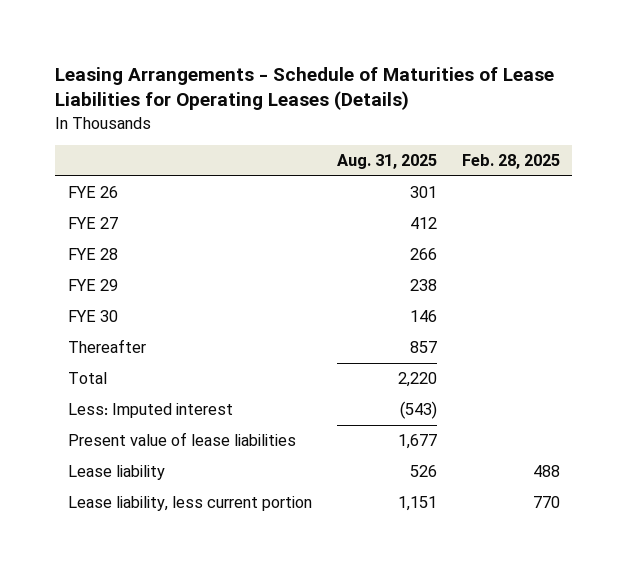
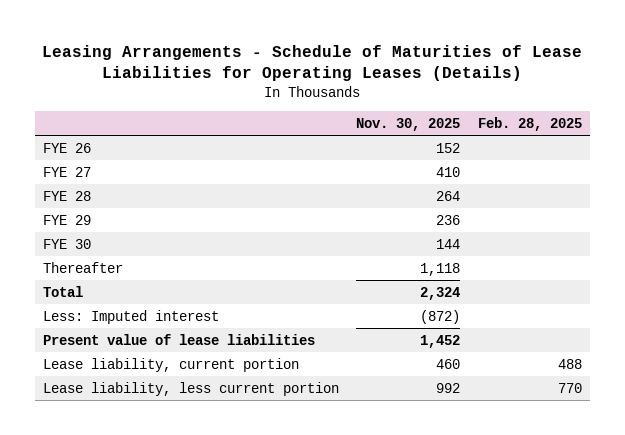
- | Aug. 31, 2025 | Feb. 28, 2025
+ | Nov. 30, 2025 | Feb. 28, 2025
- Lease liability | 526 | 488
+ Lease liability, current portion | 460 | 488

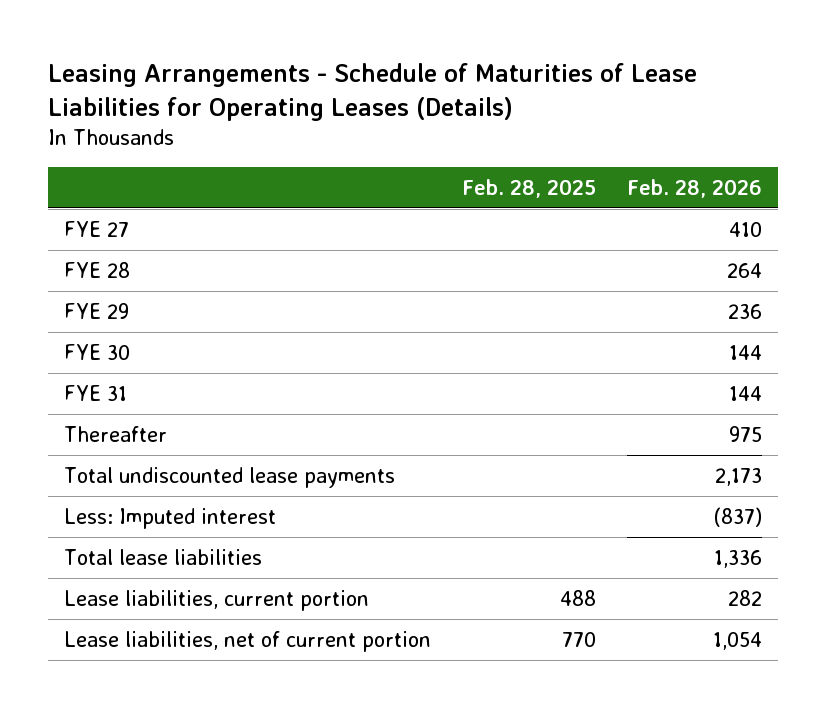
- | Nov. 30, 2025 | Feb. 28, 2025
+ | Feb. 28, 2025 | Feb. 28, 2026
- FYE 26 | 152 |
+ FYE 31 | | 144
- Total | 2,324 |
+ Total undiscounted lease payments | | 2,173
- Present value of lease liabilities | 1,452 |
- Lease liability, current portion | 460 | 488
- Lease liability, less current portion | 992 | 770
+ Total lease liabilities | | 1,336
+ Lease liabilities, current portion | 488 | 282
+ Lease liabilities, net of current portion | 770 | 1,054

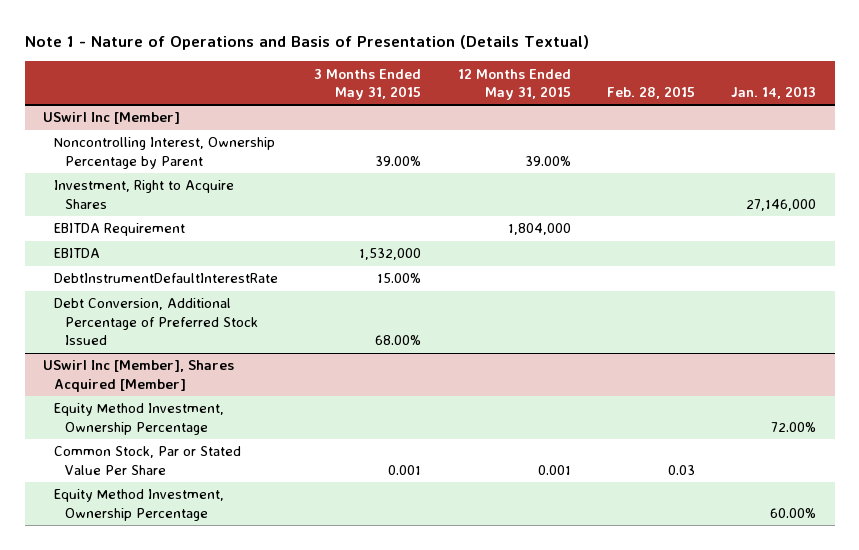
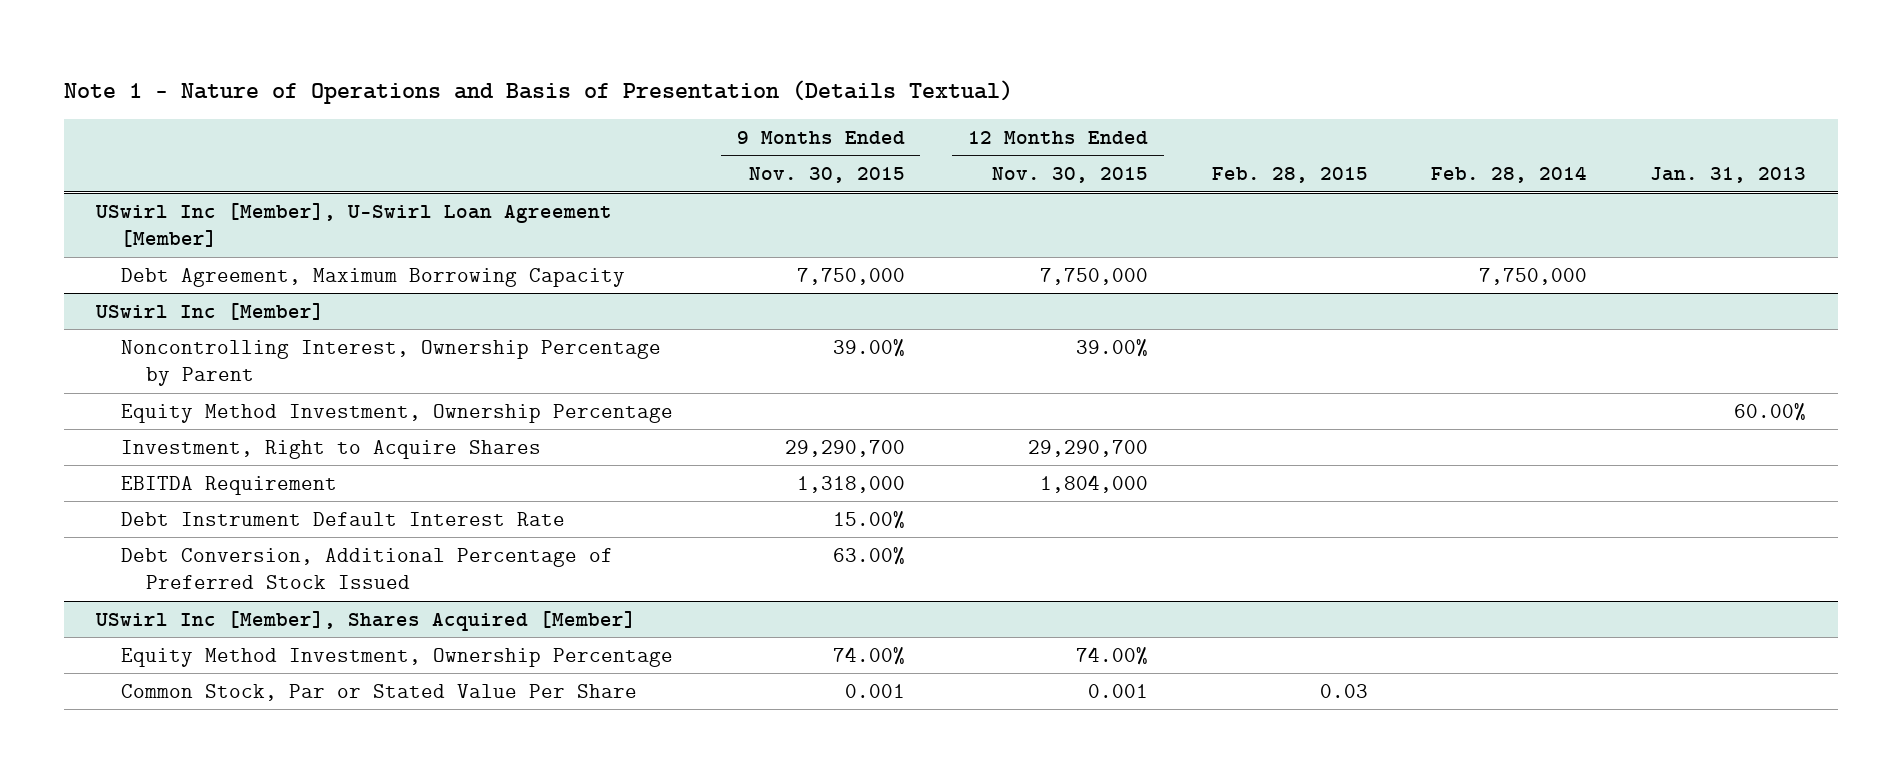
- | 3 Months Ended May 31, 2015 | 12 Months Ended May 31, 2015 | Feb. 28, 2015 | Jan. 14, 2013
+ | 9 Months Ended Nov. 30, 2015 | 12 Months Ended Nov. 30, 2015 | Feb. 28, 2015 | Feb. 28, 2014 | Jan. 31, 2013
+ USwirl Inc [Member], U-Swirl Loan Agreement [Member]
+ Debt Agreement, Maximum Borrowing Capacity | 7,750,000 | 7,750,000 | | 7,750,000 |
@ USwirl Inc [Member]
+ Equity Method Investment, Ownership Percentage | | | | | 60.00%
- EBITDA | 1,532,000 | | |
- DebtInstrumentDefaultInterestRate | 15.00% | | |
+ Debt Instrument Default Interest Rate | 15.00% | | | |
@ USwirl Inc [Member], Shares Acquired [Member]
- Equity Method Investment, Ownership Percentage | | | | 60.00%

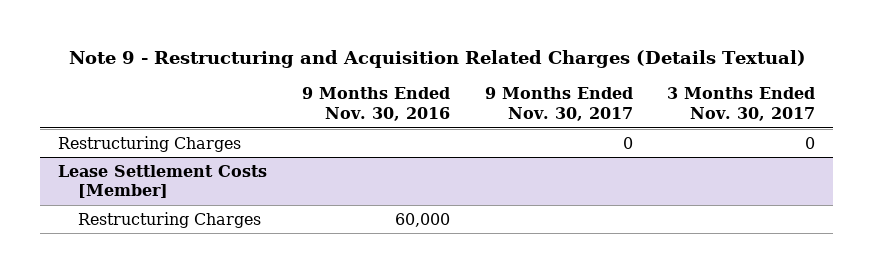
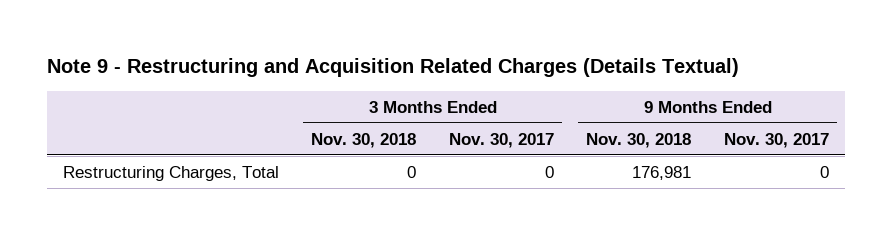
- | 9 Months Ended Nov. 30, 2016 | 9 Months Ended Nov. 30, 2017 | 3 Months Ended Nov. 30, 2017
+ | 3 Months Ended Nov. 30, 2018 | 3 Months Ended Nov. 30, 2017 | 9 Months Ended Nov. 30, 2018 | 9 Months Ended Nov. 30, 2017
- Restructuring Charges | | 0 | 0
- Lease Settlement Costs [Member]
- Restructuring Charges | 60,000 | |
+ Restructuring Charges, Total | 0 | 0 | 176,981 | 0

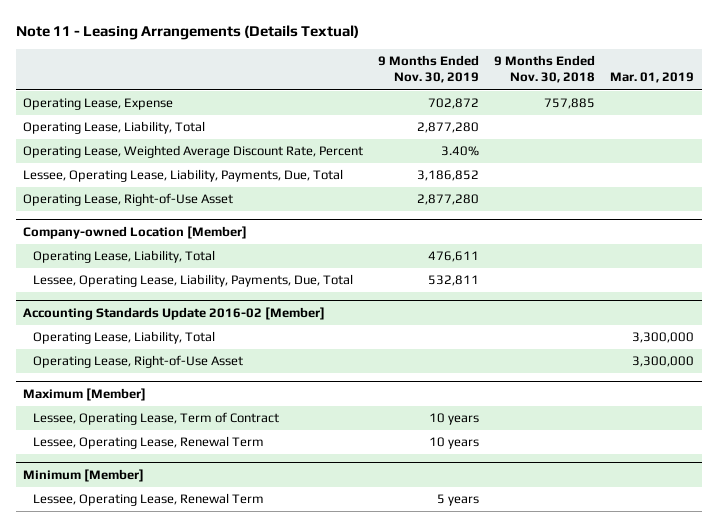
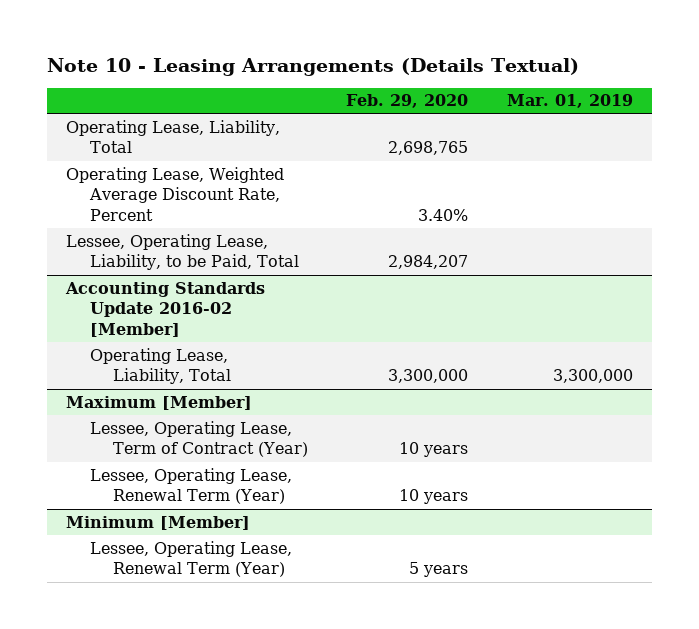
- Note 11 - Leasing Arrangements (Details Textual)
+ Note 10 - Leasing Arrangements (Details Textual)
- | 9 Months Ended Nov. 30, 2019 | 9 Months Ended Nov. 30, 2018 | Mar. 01, 2019
+ | Feb. 29, 2020 | Mar. 01, 2019
- Operating Lease, Expense | 702,872 | 757,885 |
- Lessee, Operating Lease, Liability, Payments, Due, Total | 3,186,852 | |
- Operating Lease, Right-of-Use Asset | 2,877,280 | |
- Company-owned Location [Member]
- Operating Lease, Liability, Total | 476,611 | |
- Lessee, Operating Lease, Liability, Payments, Due, Total | 532,811 | |
+ Lessee, Operating Lease, Liability, to be Paid, Total | 2,984,207 |
@ Accounting Standards Update 2016-02 [Member]
- Operating Lease, Right-of-Use Asset | | | 3,300,000
@ Maximum [Member]
- Lessee, Operating Lease, Term of Contract | 10 years | |
- Lessee, Operating Lease, Renewal Term | 10 years | |
+ Lessee, Operating Lease, Term of Contract (Year) | 10 years |
+ Lessee, Operating Lease, Renewal Term (Year) | 10 years |
@ Minimum [Member]
- Lessee, Operating Lease, Renewal Term | 5 years | |
+ Lessee, Operating Lease, Renewal Term (Year) | 5 years |

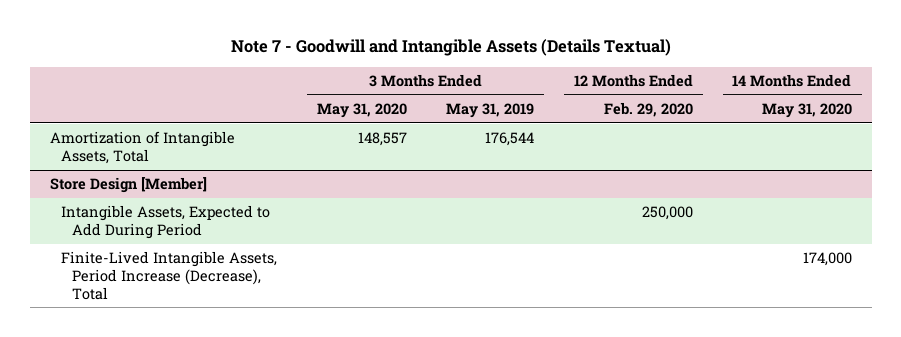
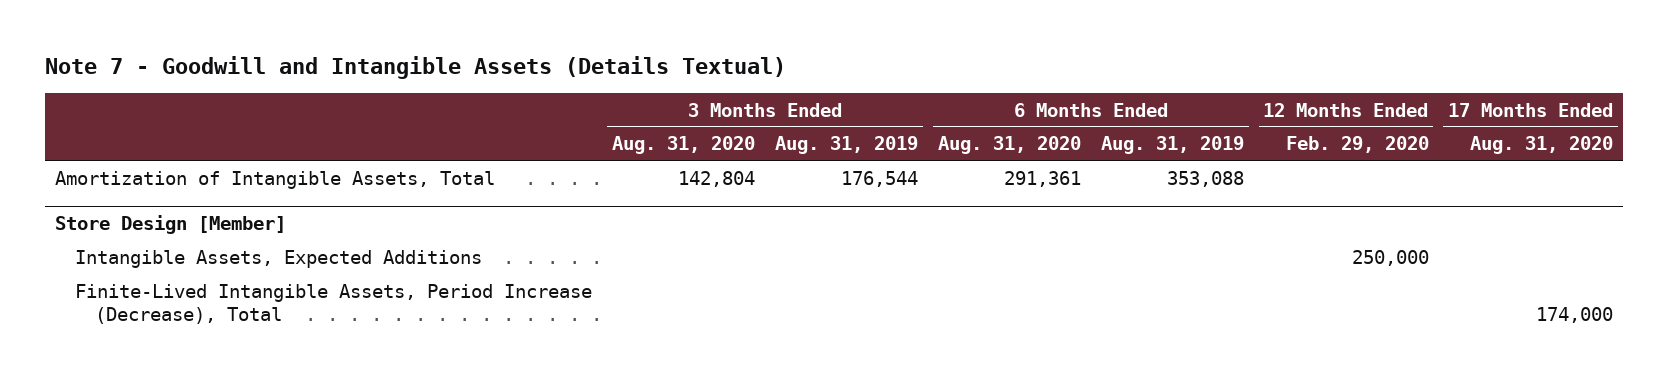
- | 3 Months Ended May 31, 2020 | 3 Months Ended May 31, 2019 | 12 Months Ended Feb. 29, 2020 | 14 Months Ended May 31, 2020
+ | 3 Months Ended Aug. 31, 2020 | 3 Months Ended Aug. 31, 2019 | 6 Months Ended Aug. 31, 2020 | 6 Months Ended Aug. 31, 2019 | 12 Months Ended Feb. 29, 2020 | 17 Months Ended Aug. 31, 2020
@ Store Design [Member]
- Intangible Assets, Expected to Add During Period | | | 250,000 |
+ Intangible Assets, Expected Additions | | | | | 250,000 |

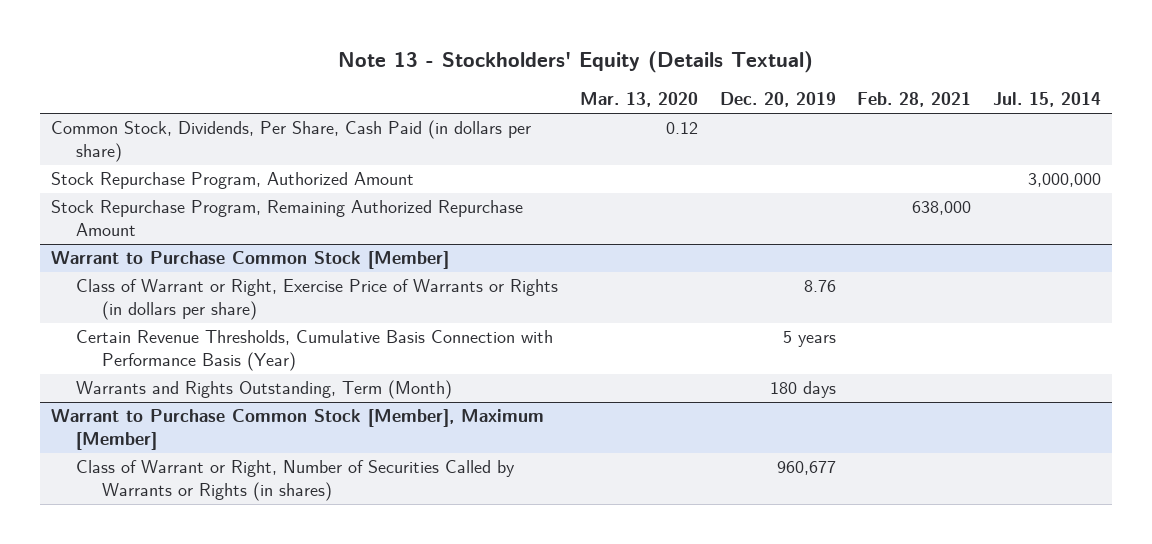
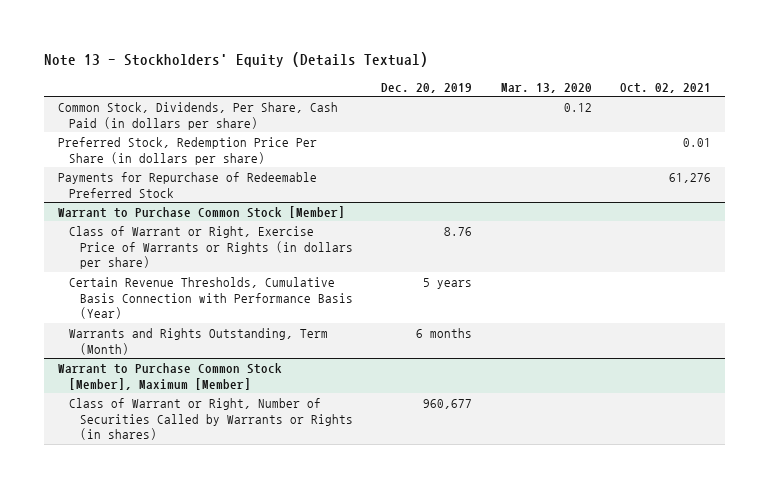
- | Mar. 13, 2020 | Dec. 20, 2019 | Feb. 28, 2021 | Jul. 15, 2014
+ | Dec. 20, 2019 | Mar. 13, 2020 | Oct. 02, 2021
- Stock Repurchase Program, Authorized Amount | | | | 3,000,000
- Stock Repurchase Program, Remaining Authorized Repurchase Amount | | | 638,000 |
+ Preferred Stock, Redemption Price Per Share (in dollars per share) | | | 0.01
+ Payments for Repurchase of Redeemable Preferred Stock | | | 61,276
@ Warrant to Purchase Common Stock [Member]
- Warrants and Rights Outstanding, Term (Month) | | 180 days | |
+ Warrants and Rights Outstanding, Term (Month) | 6 months | |

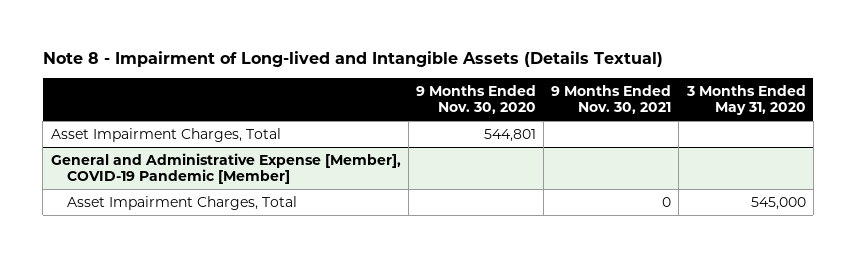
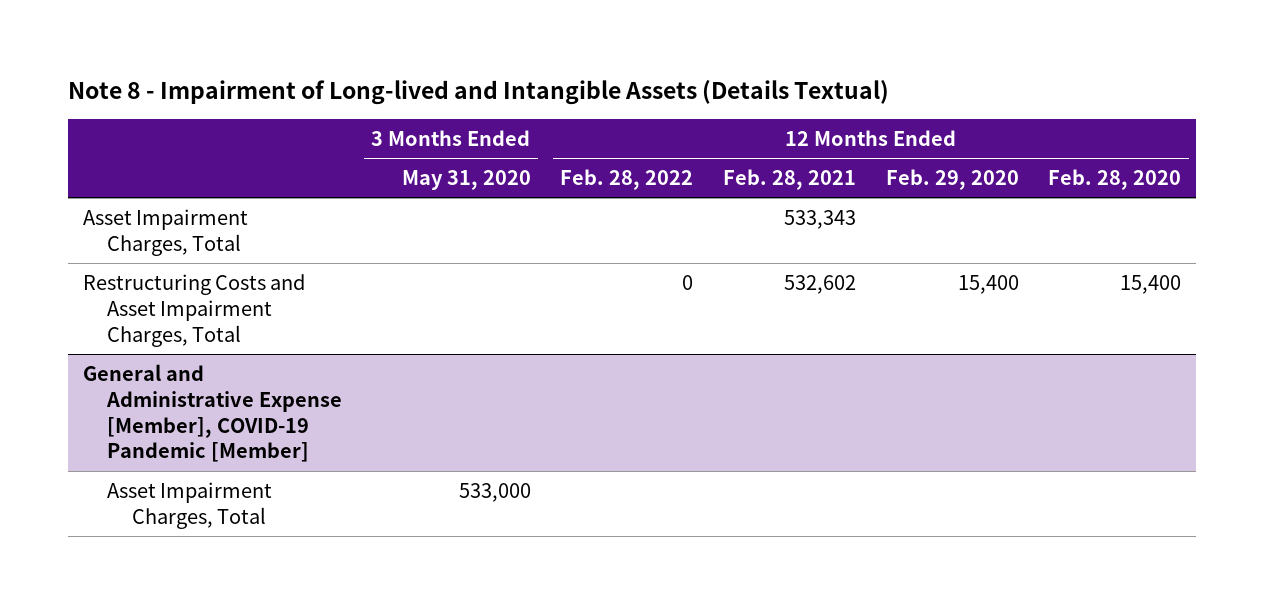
- | 9 Months Ended Nov. 30, 2020 | 9 Months Ended Nov. 30, 2021 | 3 Months Ended May 31, 2020
+ | 3 Months Ended May 31, 2020 | 12 Months Ended Feb. 28, 2022 | 12 Months Ended Feb. 28, 2021 | 12 Months Ended Feb. 29, 2020 | 12 Months Ended Feb. 28, 2020
+ Restructuring Costs and Asset Impairment Charges, Total | | 0 | 532,602 | 15,400 | 15,400
@ General and Administrative Expense [Member], COVID-19 Pandemic [Member]
- Asset Impairment Charges, Total | | 0 | 545,000
+ Asset Impairment Charges, Total | 533,000 | | | |

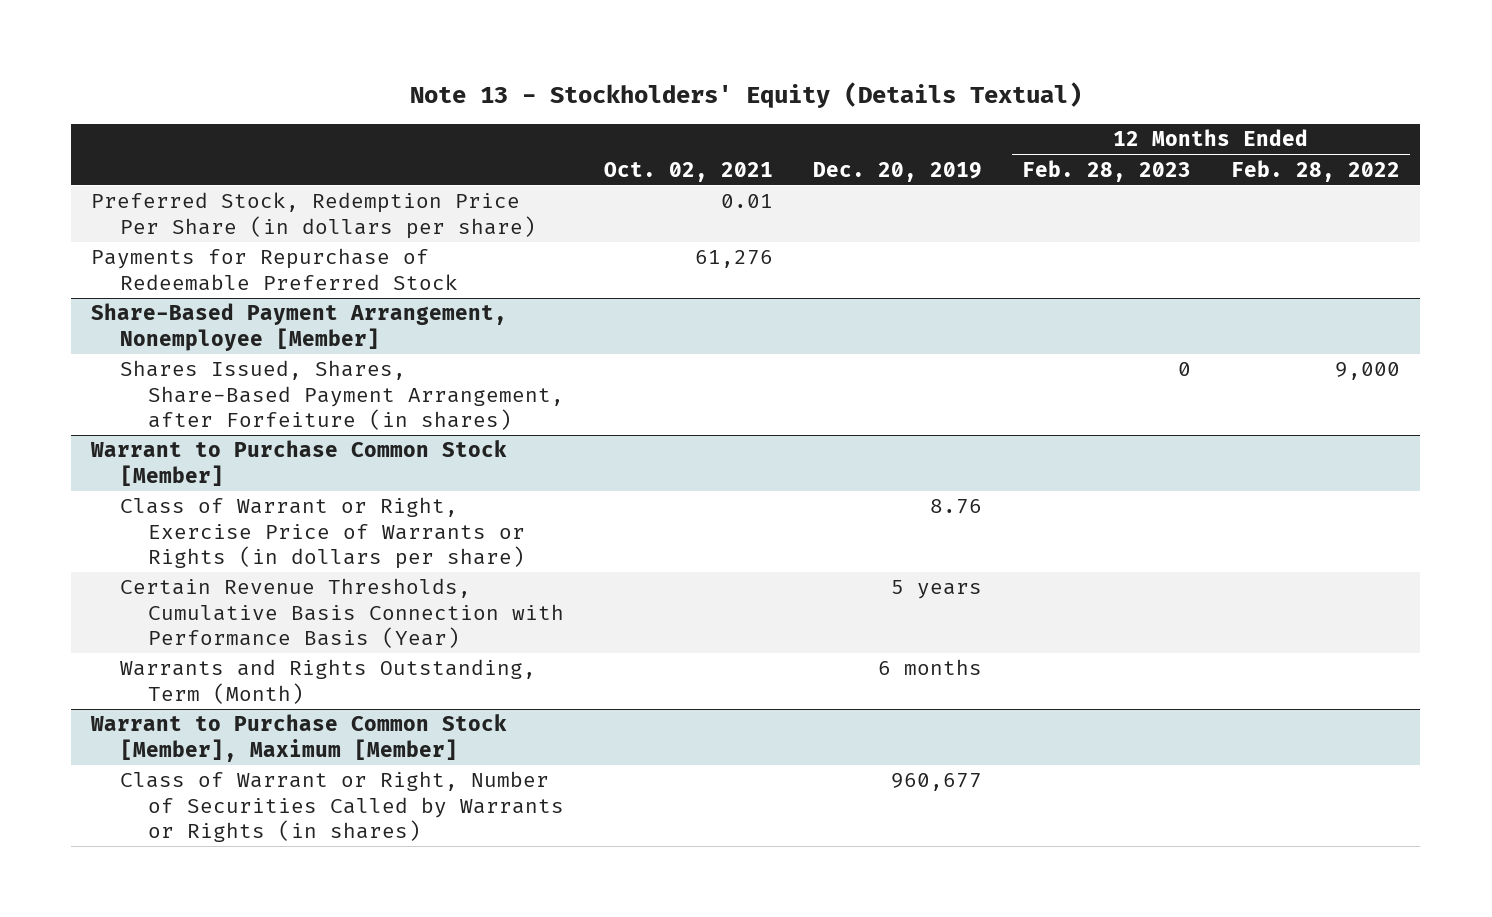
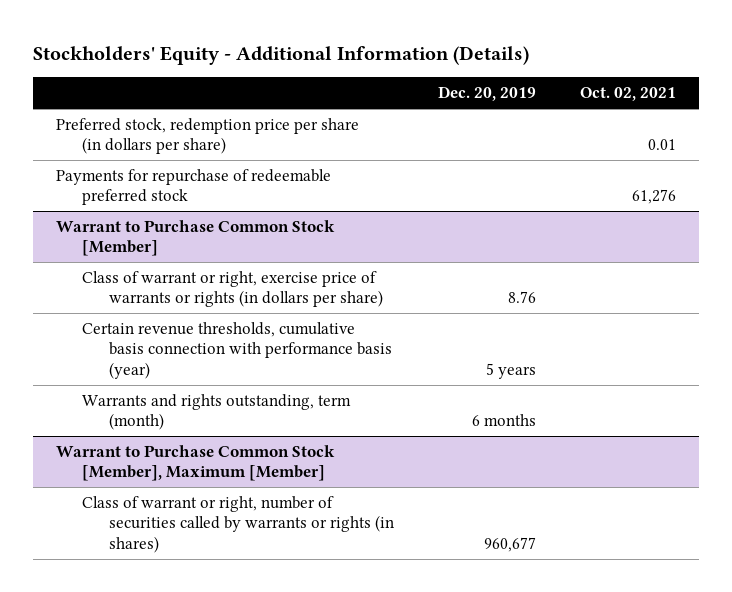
- Note 13 - Stockholders' Equity (Details Textual)
+ Stockholders' Equity - Additional Information (Details)
- | Oct. 02, 2021 | Dec. 20, 2019 | 12 Months Ended Feb. 28, 2023 | 12 Months Ended Feb. 28, 2022
+ | Dec. 20, 2019 | Oct. 02, 2021
- Preferred Stock, Redemption Price Per Share (in dollars per share) | 0.01 | | |
- Payments for Repurchase of Redeemable Preferred Stock | 61,276 | | |
- Share-Based Payment Arrangement, Nonemployee [Member]
- Shares Issued, Shares, Share-Based Payment Arrangement, after Forfeiture (in shares) | | | 0 | 9,000
+ Preferred stock, redemption price per share (in dollars per share) | | 0.01
+ Payments for repurchase of redeemable preferred stock | | 61,276
@ Warrant to Purchase Common Stock [Member]
- Class of Warrant or Right, Exercise Price of Warrants or Rights (in dollars per share) | | 8.76 | |
- Certain Revenue Thresholds, Cumulative Basis Connection with Performance Basis (Year) | | 5 years | |
- Warrants and Rights Outstanding, Term (Month) | | 6 months | |
+ Class of warrant or right, exercise price of warrants or rights (in dollars per share) | 8.76 |
+ Certain revenue thresholds, cumulative basis connection with performance basis (year) | 5 years |
+ Warrants and rights outstanding, term (month) | 6 months |
@ Warrant to Purchase Common Stock [Member], Maximum [Member]
- Class of Warrant or Right, Number of Securities Called by Warrants or Rights (in shares) | | 960,677 | |
+ Class of warrant or right, number of securities called by warrants or rights (in shares) | 960,677 |

